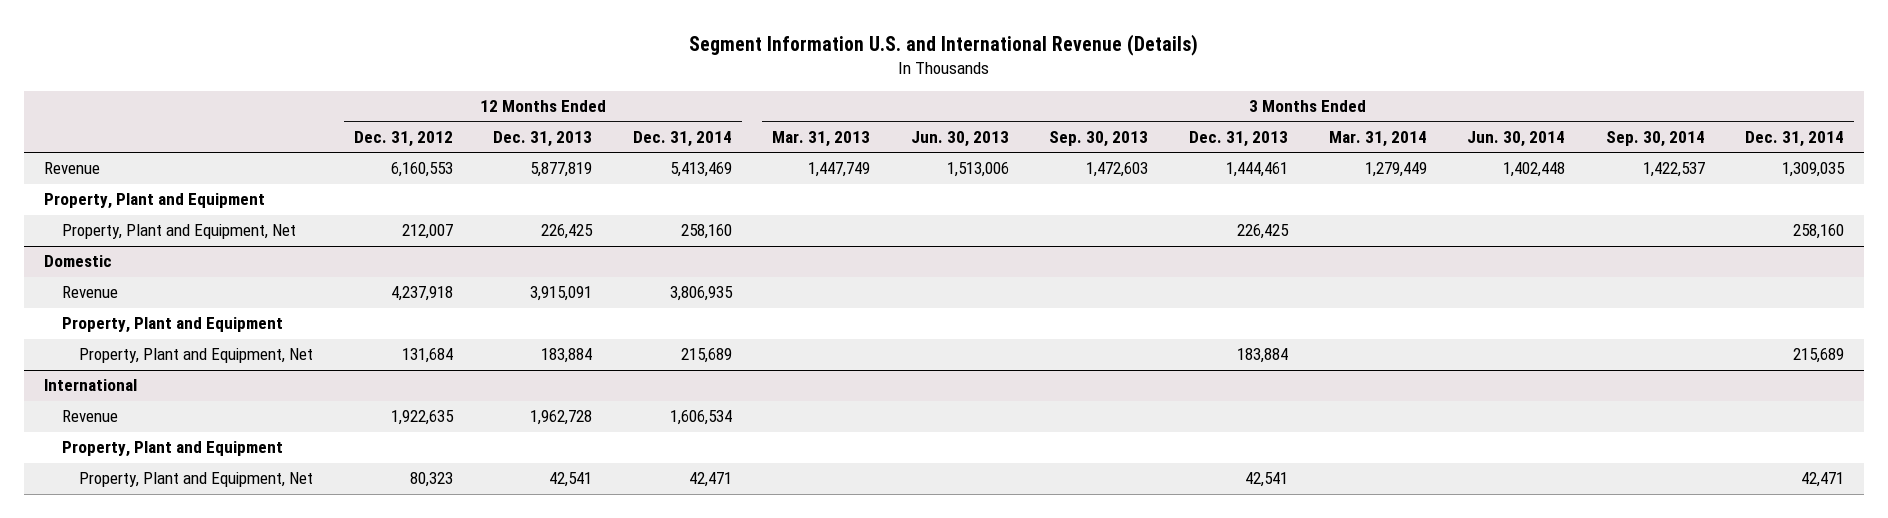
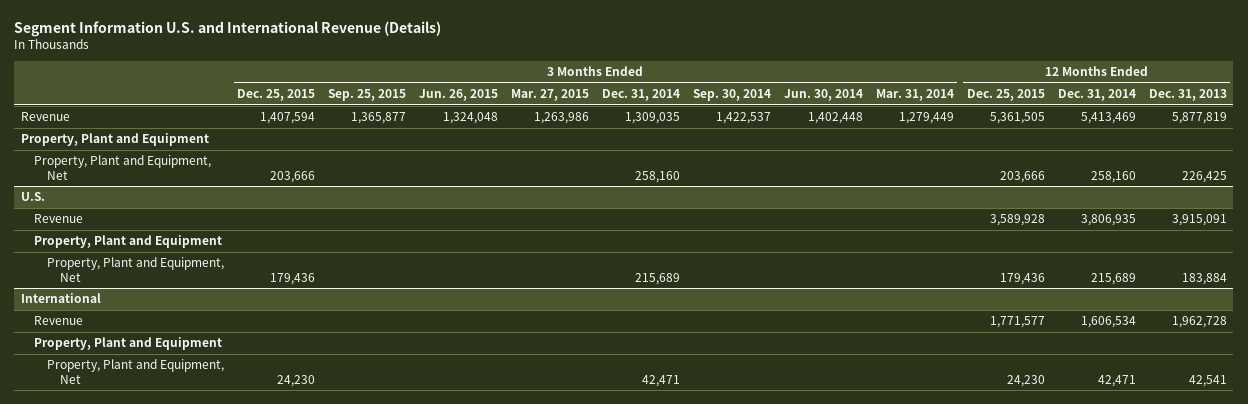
- | 12 Months Ended Dec. 31, 2012 | 12 Months Ended Dec. 31, 2013 | 12 Months Ended Dec. 31, 2014 | 3 Months Ended Mar. 31, 2013 | 3 Months Ended Jun. 30, 2013 | 3 Months Ended Sep. 30, 2013 | 3 Months Ended Dec. 31, 2013 | 3 Months Ended Mar. 31, 2014 | 3 Months Ended Jun. 30, 2014 | 3 Months Ended Sep. 30, 2014 | 3 Months Ended Dec. 31, 2014
+ | 3 Months Ended Dec. 25, 2015 | 3 Months Ended Sep. 25, 2015 | 3 Months Ended Jun. 26, 2015 | 3 Months Ended Mar. 27, 2015 | 3 Months Ended Dec. 31, 2014 | 3 Months Ended Sep. 30, 2014 | 3 Months Ended Jun. 30, 2014 | 3 Months Ended Mar. 31, 2014 | 12 Months Ended Dec. 25, 2015 | 12 Months Ended Dec. 31, 2014 | 12 Months Ended Dec. 31, 2013
- Domestic
+ U.S.

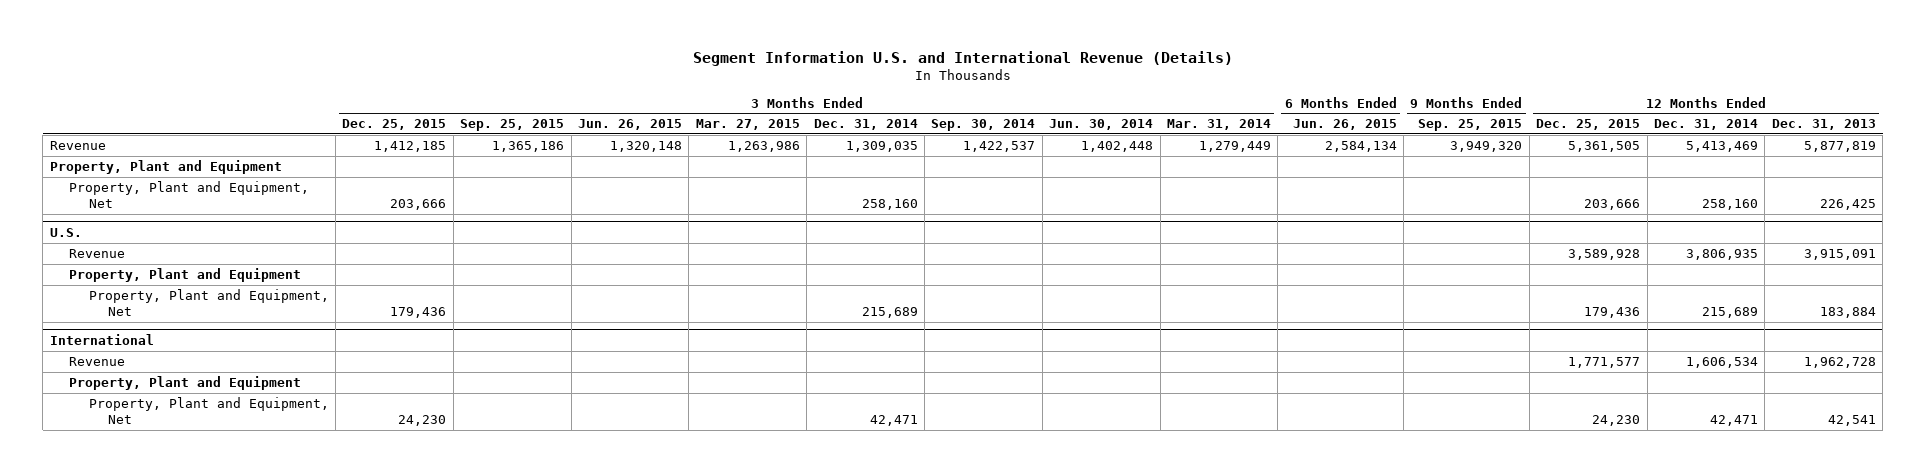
- | 3 Months Ended Dec. 25, 2015 | 3 Months Ended Sep. 25, 2015 | 3 Months Ended Jun. 26, 2015 | 3 Months Ended Mar. 27, 2015 | 3 Months Ended Dec. 31, 2014 | 3 Months Ended Sep. 30, 2014 | 3 Months Ended Jun. 30, 2014 | 3 Months Ended Mar. 31, 2014 | 12 Months Ended Dec. 25, 2015 | 12 Months Ended Dec. 31, 2014 | 12 Months Ended Dec. 31, 2013
+ | 3 Months Ended Dec. 25, 2015 | 3 Months Ended Sep. 25, 2015 | 3 Months Ended Jun. 26, 2015 | 3 Months Ended Mar. 27, 2015 | 3 Months Ended Dec. 31, 2014 | 3 Months Ended Sep. 30, 2014 | 3 Months Ended Jun. 30, 2014 | 3 Months Ended Mar. 31, 2014 | 6 Months Ended Jun. 26, 2015 | 9 Months Ended Sep. 25, 2015 | 12 Months Ended Dec. 25, 2015 | 12 Months Ended Dec. 31, 2014 | 12 Months Ended Dec. 31, 2013
- Revenue | 1,407,594 | 1,365,877 | 1,324,048 | 1,263,986 | 1,309,035 | 1,422,537 | 1,402,448 | 1,279,449 | 5,361,505 | 5,413,469 | 5,877,819
+ Revenue | 1,412,185 | 1,365,186 | 1,320,148 | 1,263,986 | 1,309,035 | 1,422,537 | 1,402,448 | 1,279,449 | 2,584,134 | 3,949,320 | 5,361,505 | 5,413,469 | 5,877,819

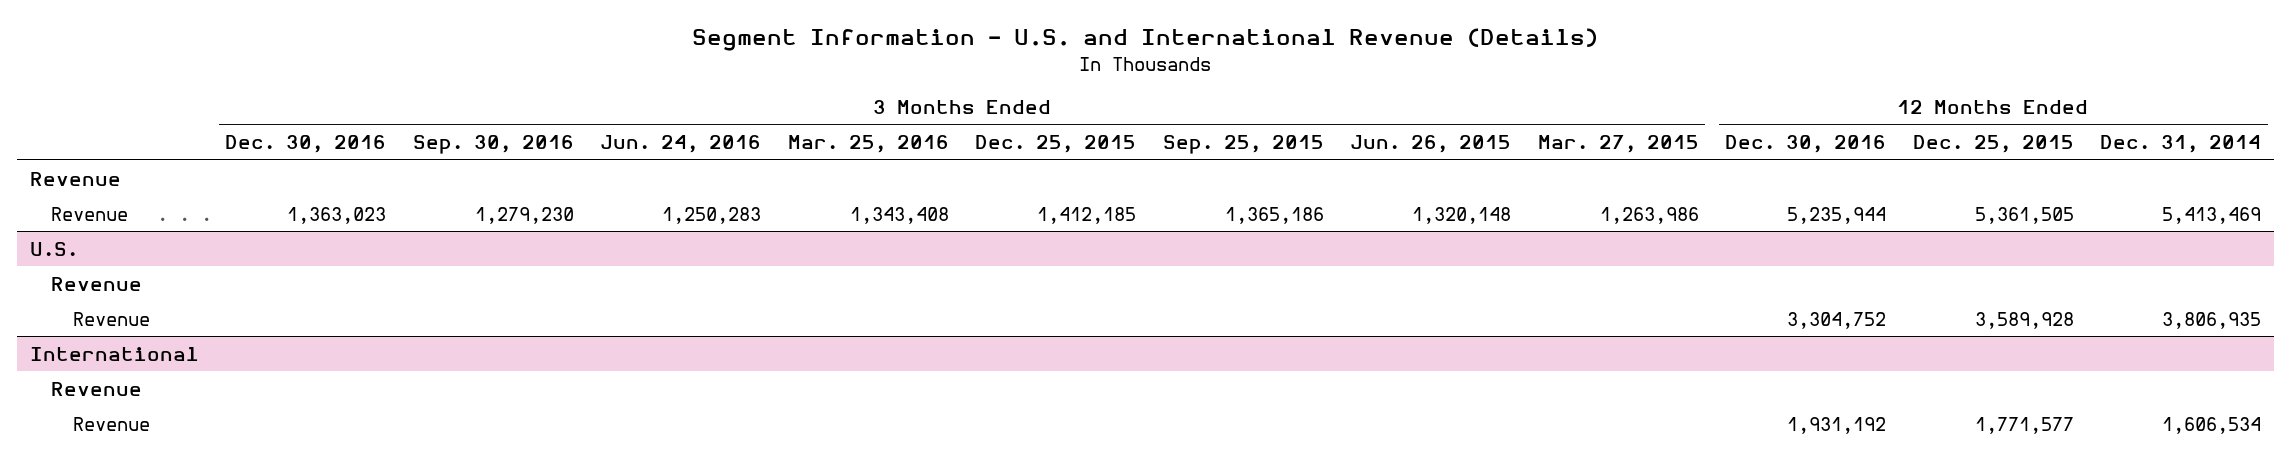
- Segment Information U.S. and International Revenue (Details)
+ Segment Information - U.S. and International Revenue (Details)
- | 3 Months Ended Dec. 25, 2015 | 3 Months Ended Sep. 25, 2015 | 3 Months Ended Jun. 26, 2015 | 3 Months Ended Mar. 27, 2015 | 3 Months Ended Dec. 31, 2014 | 3 Months Ended Sep. 30, 2014 | 3 Months Ended Jun. 30, 2014 | 3 Months Ended Mar. 31, 2014 | 6 Months Ended Jun. 26, 2015 | 9 Months Ended Sep. 25, 2015 | 12 Months Ended Dec. 25, 2015 | 12 Months Ended Dec. 31, 2014 | 12 Months Ended Dec. 31, 2013
+ | 3 Months Ended Dec. 30, 2016 | 3 Months Ended Sep. 30, 2016 | 3 Months Ended Jun. 24, 2016 | 3 Months Ended Mar. 25, 2016 | 3 Months Ended Dec. 25, 2015 | 3 Months Ended Sep. 25, 2015 | 3 Months Ended Jun. 26, 2015 | 3 Months Ended Mar. 27, 2015 | 12 Months Ended Dec. 30, 2016 | 12 Months Ended Dec. 25, 2015 | 12 Months Ended Dec. 31, 2014
+ Revenue
- Property, Plant and Equipment
- Property, Plant and Equipment, Net | 203,666 | | | | 258,160 | | | | | | 203,666 | 258,160 | 226,425
@ U.S.
+ Revenue
- Property, Plant and Equipment
- Property, Plant and Equipment, Net | 179,436 | | | | 215,689 | | | | | | 179,436 | 215,689 | 183,884
@ International
+ Revenue
- Property, Plant and Equipment
- Property, Plant and Equipment, Net | 24,230 | | | | 42,471 | | | | | | 24,230 | 42,471 | 42,541

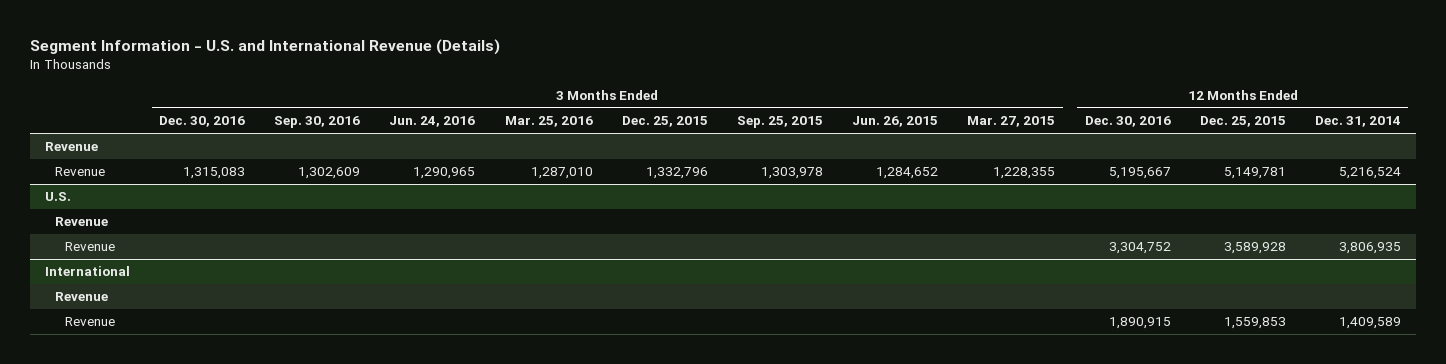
- Revenue | 1,363,023 | 1,279,230 | 1,250,283 | 1,343,408 | 1,412,185 | 1,365,186 | 1,320,148 | 1,263,986 | 5,235,944 | 5,361,505 | 5,413,469
+ Revenue | 1,315,083 | 1,302,609 | 1,290,965 | 1,287,010 | 1,332,796 | 1,303,978 | 1,284,652 | 1,228,355 | 5,195,667 | 5,149,781 | 5,216,524
@ International
- Revenue | | | | | | | | | 1,931,192 | 1,771,577 | 1,606,534
+ Revenue | | | | | | | | | 1,890,915 | 1,559,853 | 1,409,589

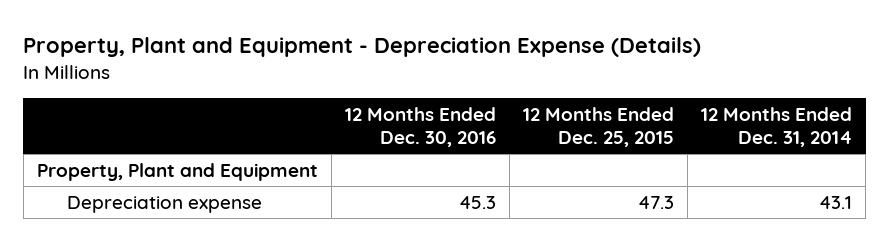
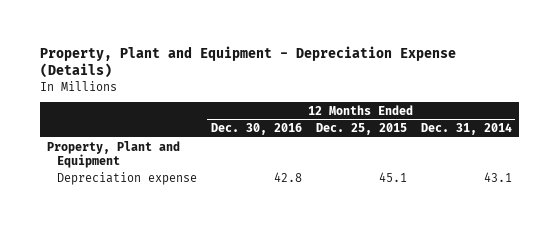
- Depreciation expense | 45.3 | 47.3 | 43.1
+ Depreciation expense | 42.8 | 45.1 | 43.1

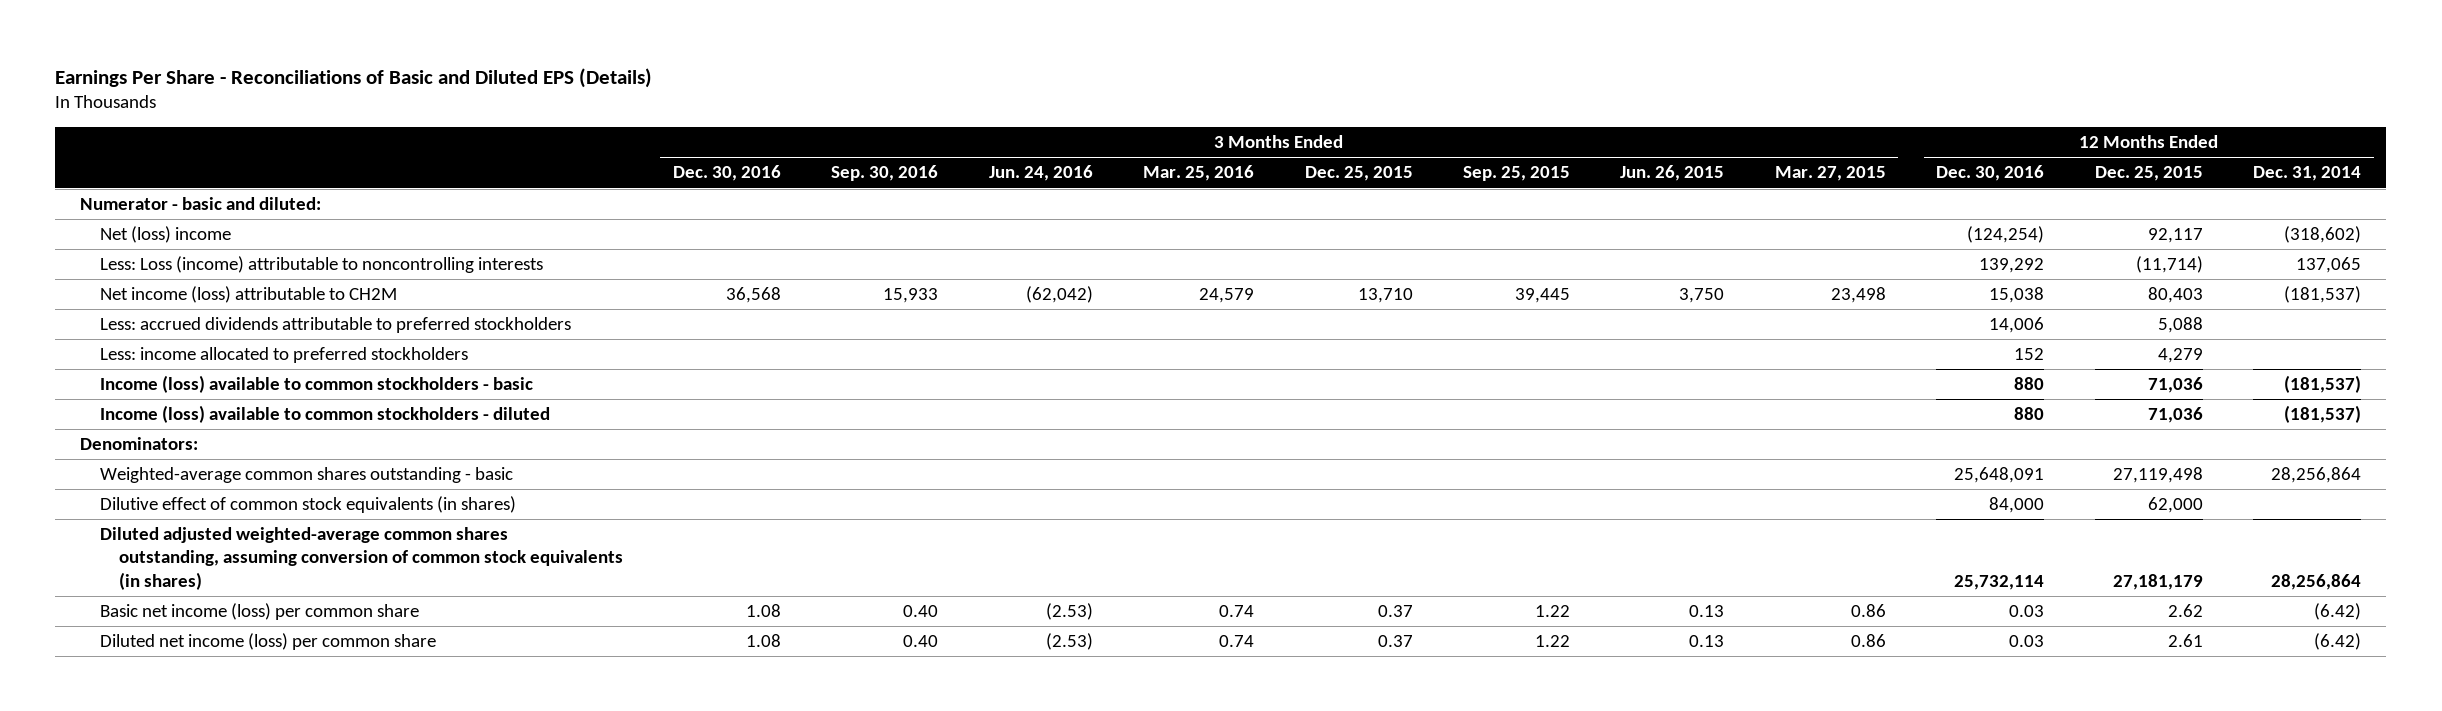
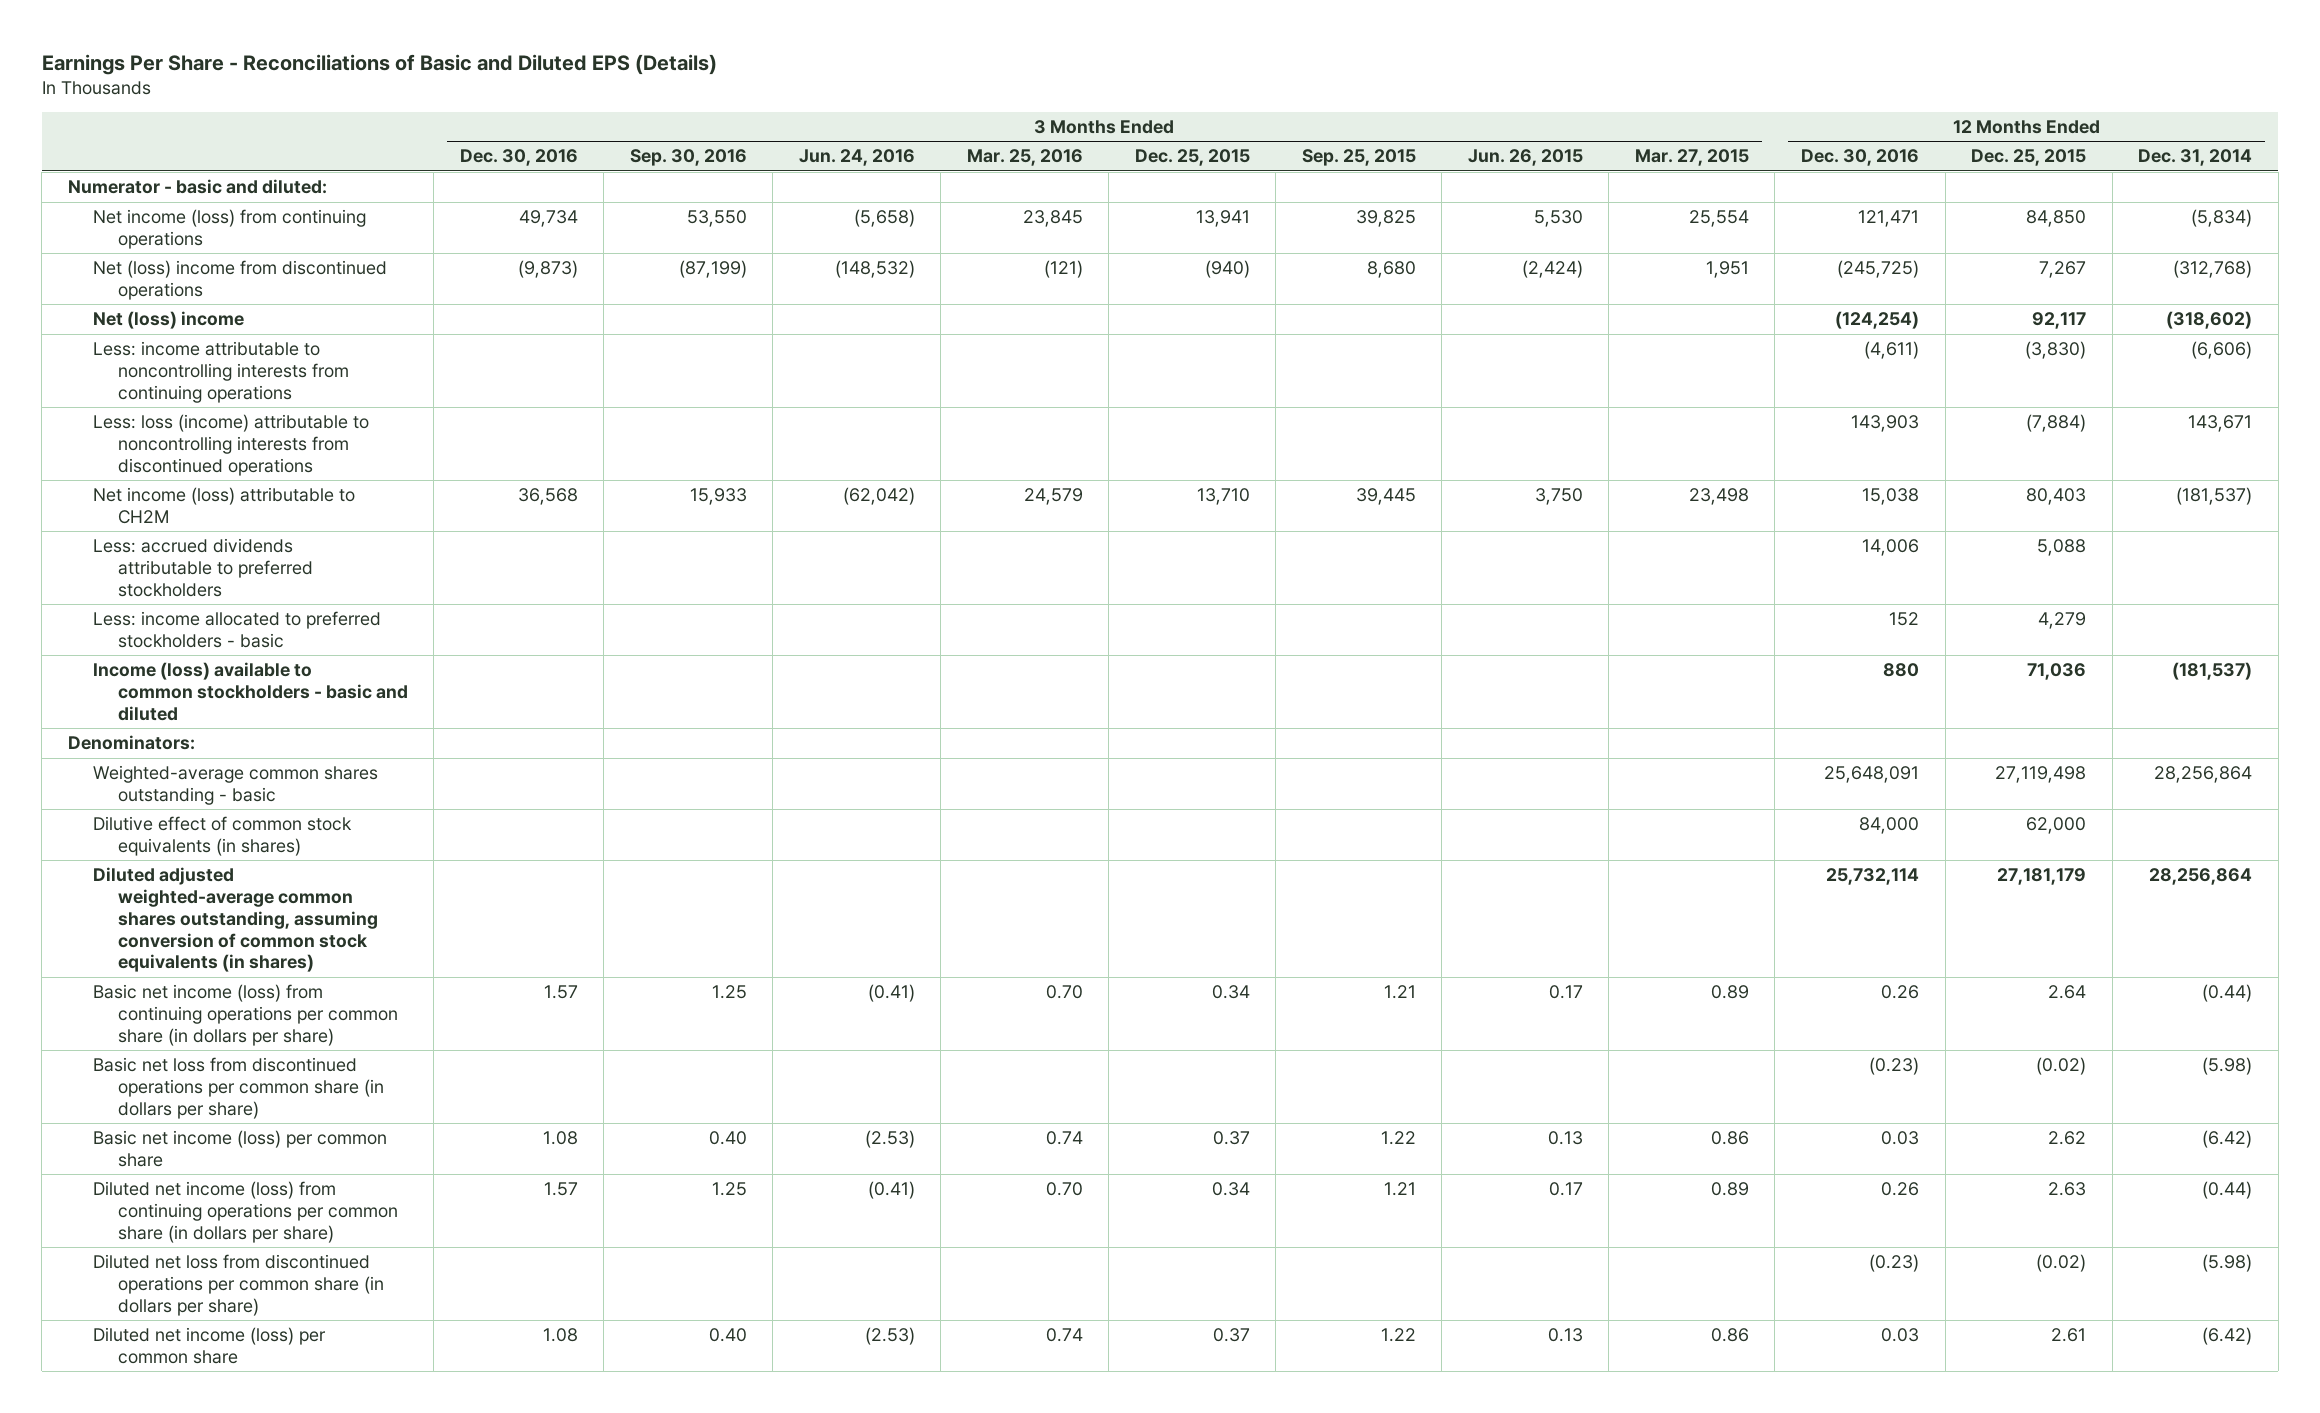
+ Net income (loss) from continuing operations | 49,734 | 53,550 | (5,658) | 23,845 | 13,941 | 39,825 | 5,530 | 25,554 | 121,471 | 84,850 | (5,834)
+ Net (loss) income from discontinued operations | (9,873) | (87,199) | (148,532) | (121) | (940) | 8,680 | (2,424) | 1,951 | (245,725) | 7,267 | (312,768)
- Less: Loss (income) attributable to noncontrolling interests | | | | | | | | | 139,292 | (11,714) | 137,065
+ Less: income attributable to noncontrolling interests from continuing operations | | | | | | | | | (4,611) | (3,830) | (6,606)
+ Less: loss (income) attributable to noncontrolling interests from discontinued operations | | | | | | | | | 143,903 | (7,884) | 143,671
- Less: income allocated to preferred stockholders | | | | | | | | | 152 | 4,279 |
- Income (loss) available to common stockholders - basic | | | | | | | | | 880 | 71,036 | (181,537)
- Income (loss) available to common stockholders - diluted | | | | | | | | | 880 | 71,036 | (181,537)
+ Less: income allocated to preferred stockholders - basic | | | | | | | | | 152 | 4,279 |
+ Income (loss) available to common stockholders - basic and diluted | | | | | | | | | 880 | 71,036 | (181,537)
+ Basic net income (loss) from continuing operations per common share (in dollars per share) | 1.57 | 1.25 | (0.41) | 0.70 | 0.34 | 1.21 | 0.17 | 0.89 | 0.26 | 2.64 | (0.44)
+ Basic net loss from discontinued operations per common share (in dollars per share) | | | | | | | | | (0.23) | (0.02) | (5.98)
+ Diluted net income (loss) from continuing operations per common share (in dollars per share) | 1.57 | 1.25 | (0.41) | 0.70 | 0.34 | 1.21 | 0.17 | 0.89 | 0.26 | 2.63 | (0.44)
+ Diluted net loss from discontinued operations per common share (in dollars per share) | | | | | | | | | (0.23) | (0.02) | (5.98)

